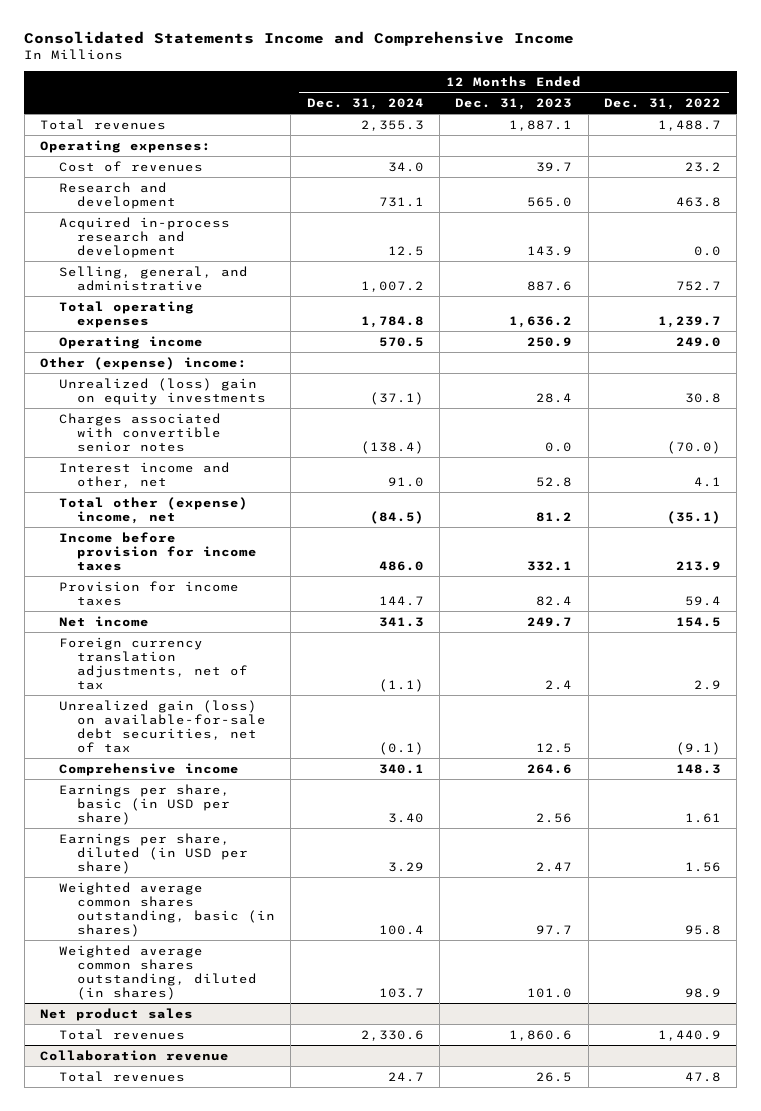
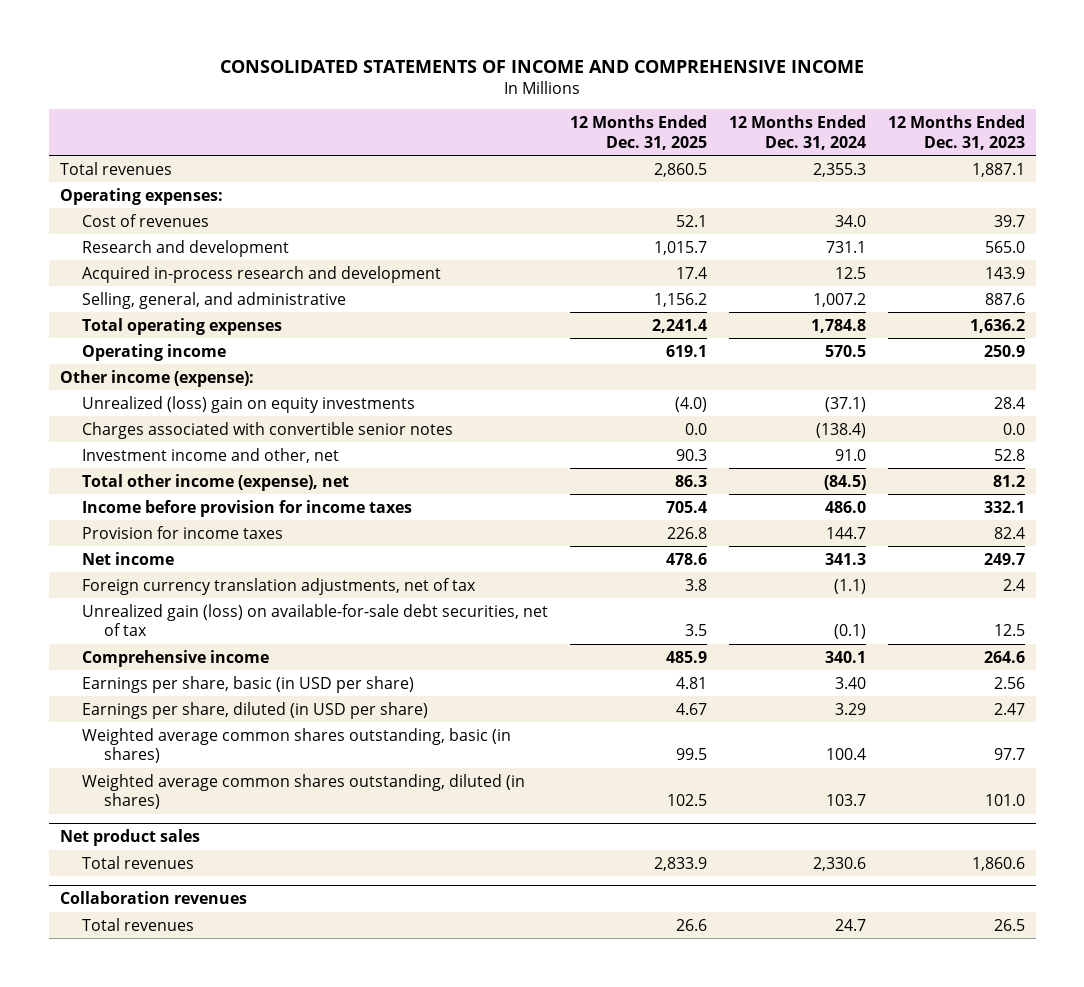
- Consolidated Statements Income and Comprehensive Income
+ CONSOLIDATED STATEMENTS OF INCOME AND COMPREHENSIVE INCOME
- | 12 Months Ended Dec. 31, 2024 | 12 Months Ended Dec. 31, 2023 | 12 Months Ended Dec. 31, 2022
+ | 12 Months Ended Dec. 31, 2025 | 12 Months Ended Dec. 31, 2024 | 12 Months Ended Dec. 31, 2023
- Other (expense) income:
+ Other income (expense):
- Interest income and other, net | 91.0 | 52.8 | 4.1
- Total other (expense) income, net | (84.5) | 81.2 | (35.1)
+ Investment income and other, net | 90.3 | 91.0 | 52.8
+ Total other income (expense), net | 86.3 | (84.5) | 81.2
- Collaboration revenue
+ Collaboration revenues

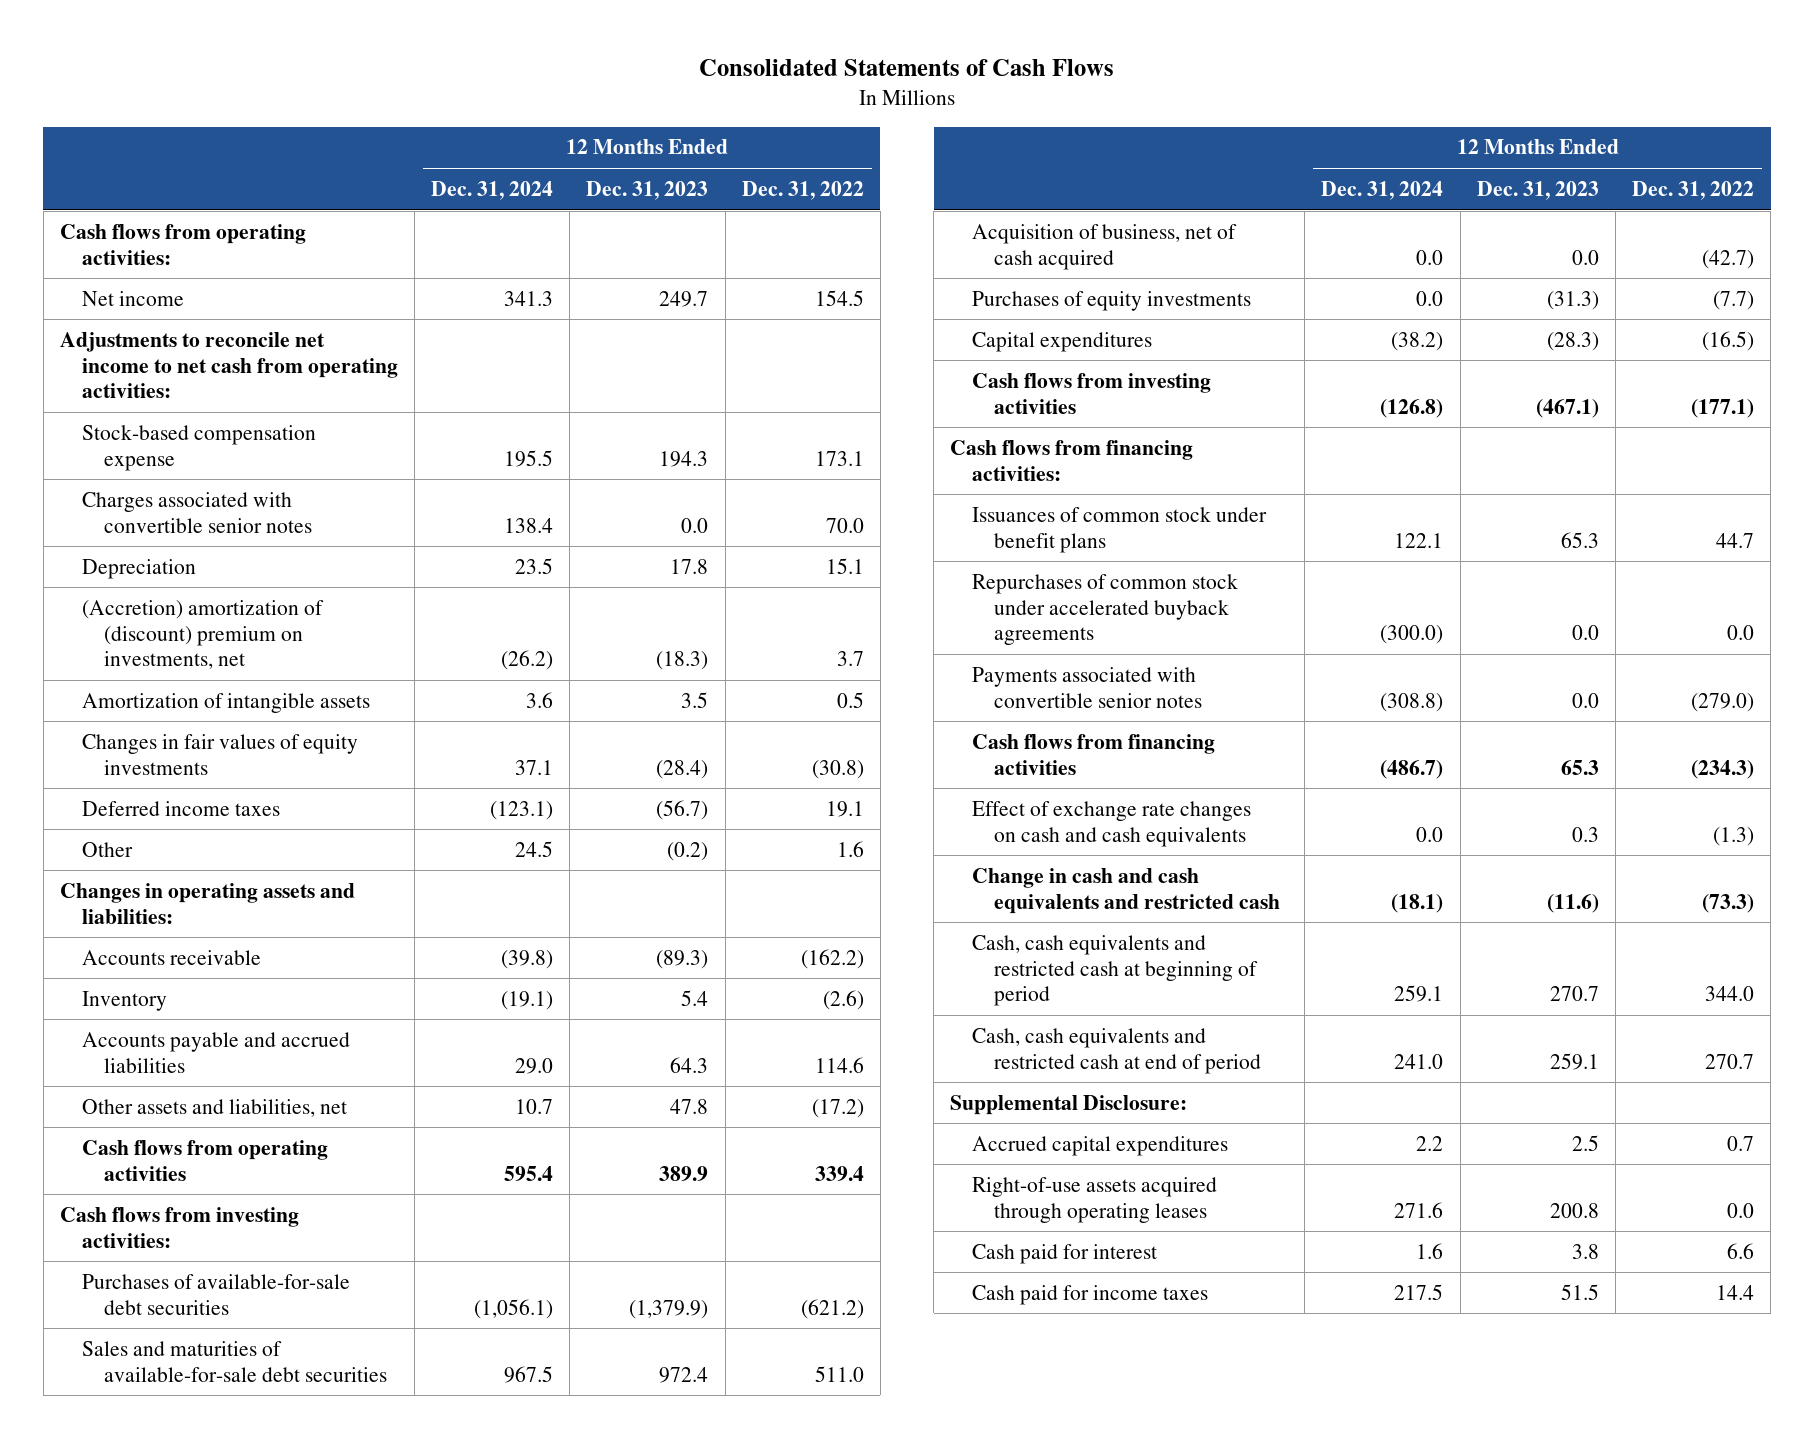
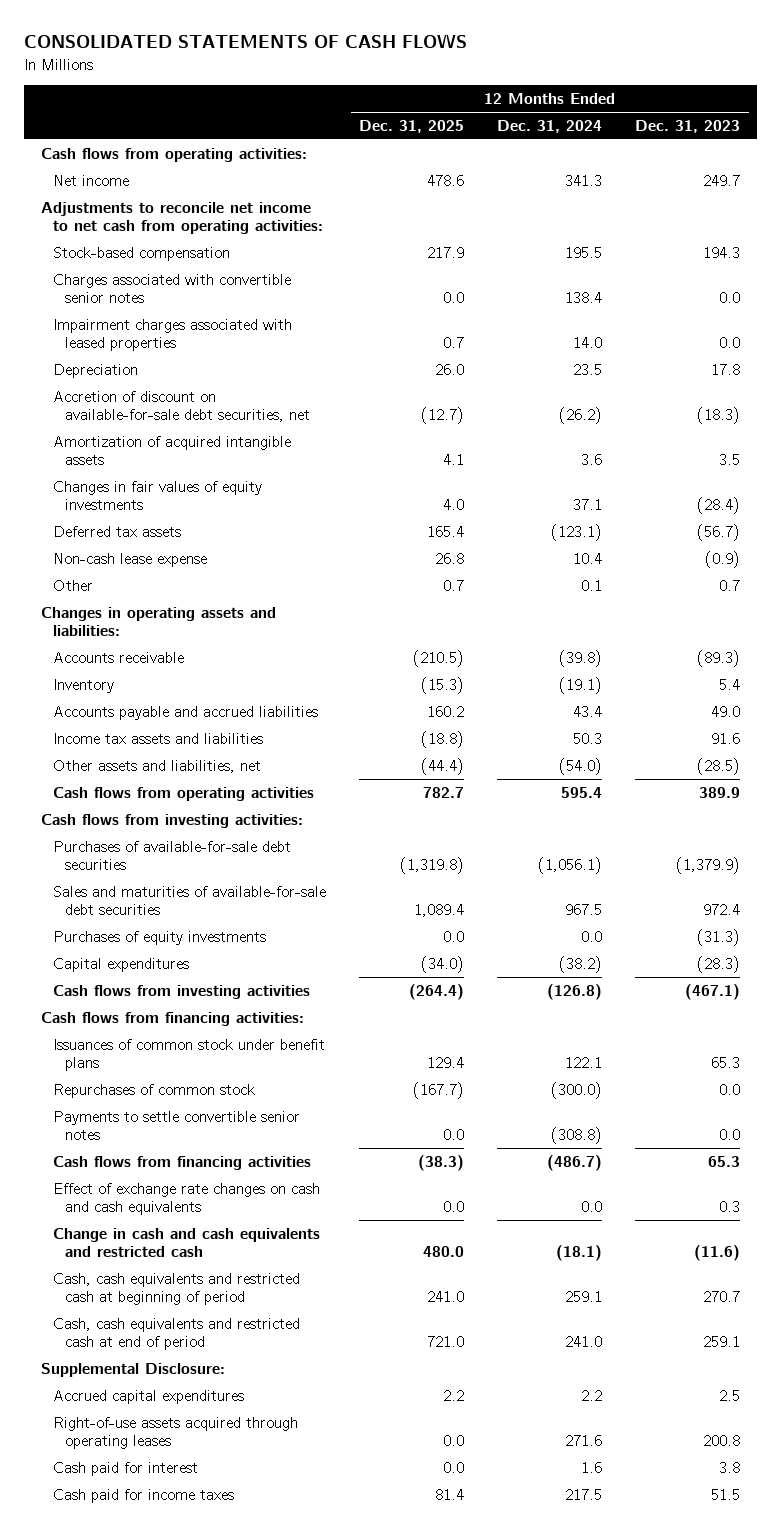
- Consolidated Statements of Cash Flows
+ CONSOLIDATED STATEMENTS OF CASH FLOWS
- | 12 Months Ended Dec. 31, 2024 | 12 Months Ended Dec. 31, 2023 | 12 Months Ended Dec. 31, 2022
+ | 12 Months Ended Dec. 31, 2025 | 12 Months Ended Dec. 31, 2024 | 12 Months Ended Dec. 31, 2023
- Stock-based compensation expense | 195.5 | 194.3 | 173.1
+ Stock-based compensation | 217.9 | 195.5 | 194.3
+ Impairment charges associated with leased properties | 0.7 | 14.0 | 0.0
- (Accretion) amortization of (discount) premium on investments, net | (26.2) | (18.3) | 3.7
- Amortization of intangible assets | 3.6 | 3.5 | 0.5
+ Accretion of discount on available-for-sale debt securities, net | (12.7) | (26.2) | (18.3)
+ Amortization of acquired intangible assets | 4.1 | 3.6 | 3.5
- Deferred income taxes | (123.1) | (56.7) | 19.1
- Other | 24.5 | (0.2) | 1.6
+ Deferred tax assets | 165.4 | (123.1) | (56.7)
+ Non-cash lease expense | 26.8 | 10.4 | (0.9)
+ Other | 0.7 | 0.1 | 0.7
- Accounts payable and accrued liabilities | 29.0 | 64.3 | 114.6
- Other assets and liabilities, net | 10.7 | 47.8 | (17.2)
+ Accounts payable and accrued liabilities | 160.2 | 43.4 | 49.0
+ Income tax assets and liabilities | (18.8) | 50.3 | 91.6
+ Other assets and liabilities, net | (44.4) | (54.0) | (28.5)
- Acquisition of business, net of cash acquired | 0.0 | 0.0 | (42.7)
- Repurchases of common stock under accelerated buyback agreements | (300.0) | 0.0 | 0.0
- Payments associated with convertible senior notes | (308.8) | 0.0 | (279.0)
+ Repurchases of common stock | (167.7) | (300.0) | 0.0
+ Payments to settle convertible senior notes | 0.0 | (308.8) | 0.0

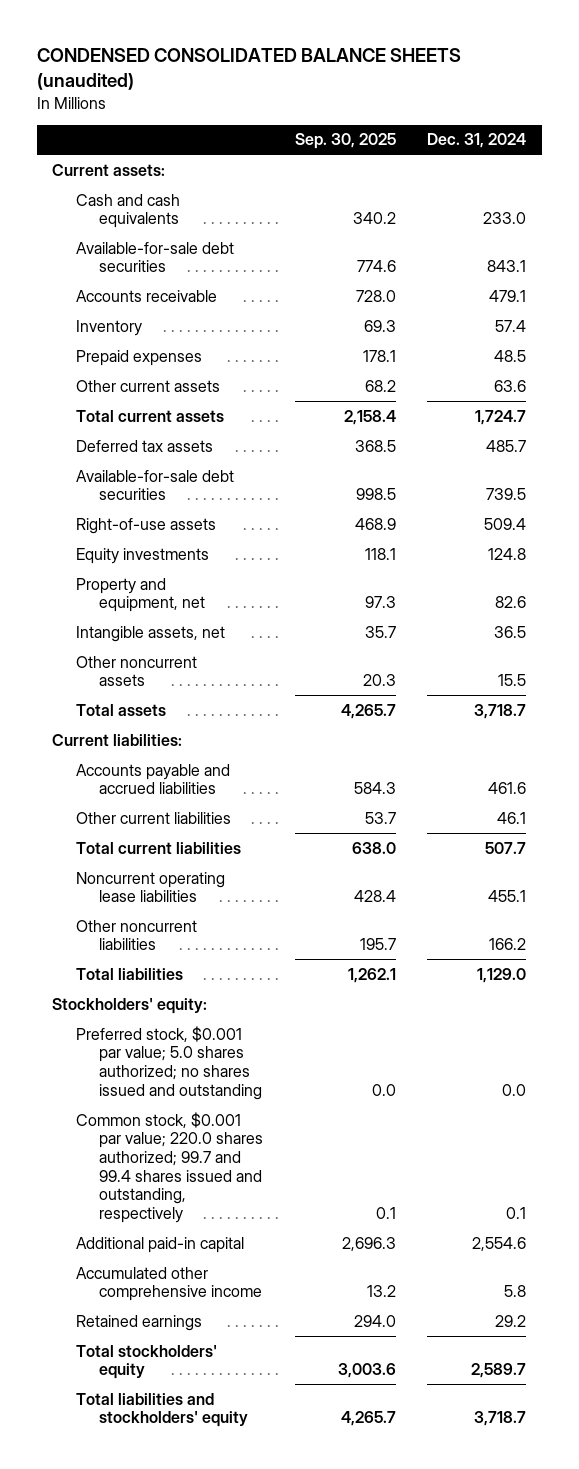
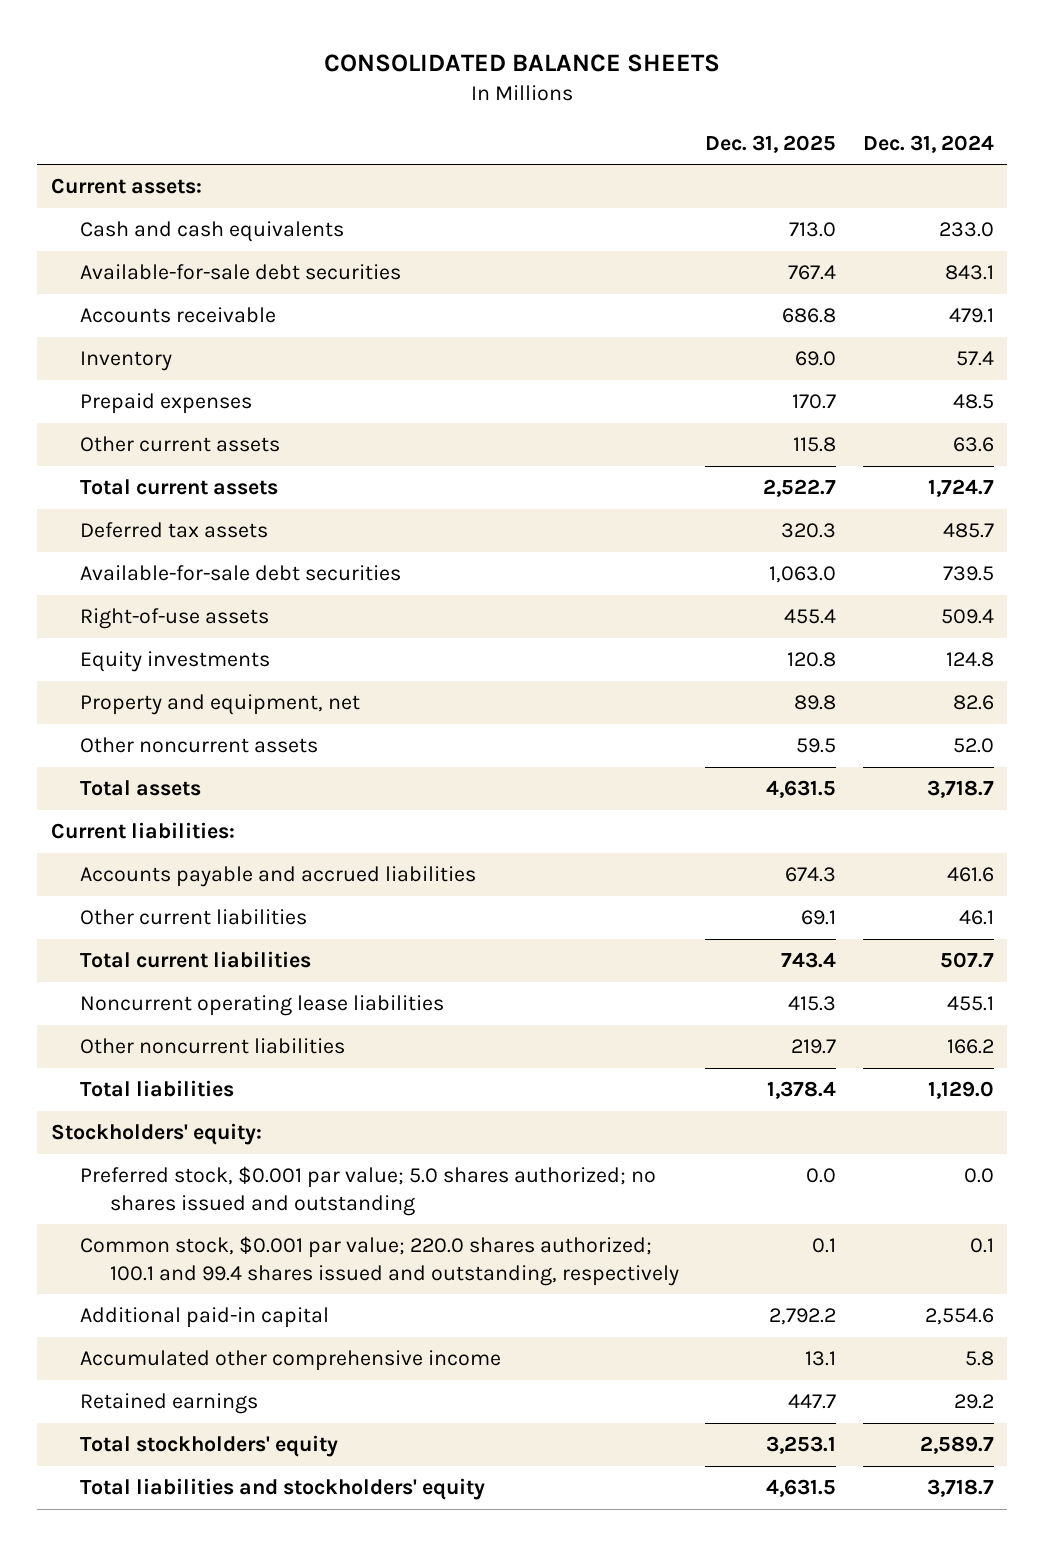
- CONDENSED CONSOLIDATED BALANCE SHEETS (unaudited)
+ CONSOLIDATED BALANCE SHEETS
- | Sep. 30, 2025 | Dec. 31, 2024
+ | Dec. 31, 2025 | Dec. 31, 2024
- Intangible assets, net | 35.7 | 36.5
- Other noncurrent assets | 20.3 | 15.5
+ Other noncurrent assets | 59.5 | 52.0
- Common stock, $0.001 par value; 220.0 shares authorized; 99.7 and 99.4 shares issued and outstanding, respectively | 0.1 | 0.1
+ Common stock, $0.001 par value; 220.0 shares authorized; 100.1 and 99.4 shares issued and outstanding, respectively | 0.1 | 0.1

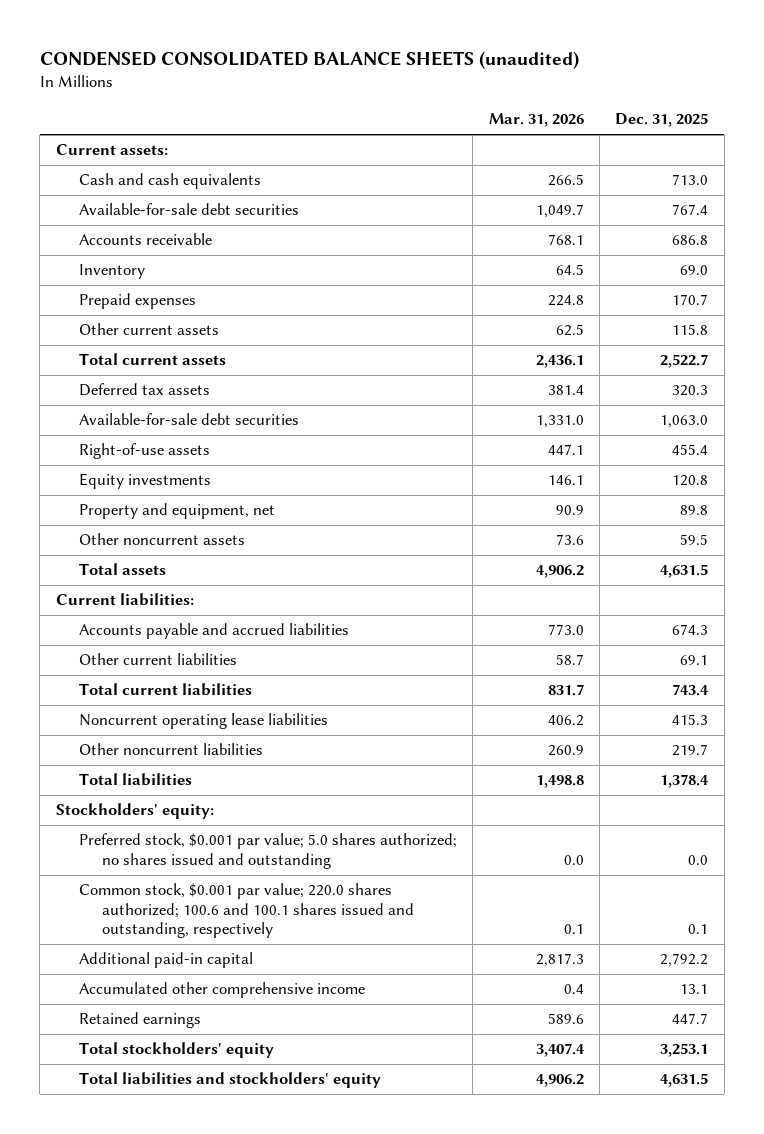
- CONSOLIDATED BALANCE SHEETS
+ CONDENSED CONSOLIDATED BALANCE SHEETS (unaudited)
- | Dec. 31, 2025 | Dec. 31, 2024
+ | Mar. 31, 2026 | Dec. 31, 2025
- Common stock, $0.001 par value; 220.0 shares authorized; 100.1 and 99.4 shares issued and outstanding, respectively | 0.1 | 0.1
+ Common stock, $0.001 par value; 220.0 shares authorized; 100.6 and 100.1 shares issued and outstanding, respectively | 0.1 | 0.1

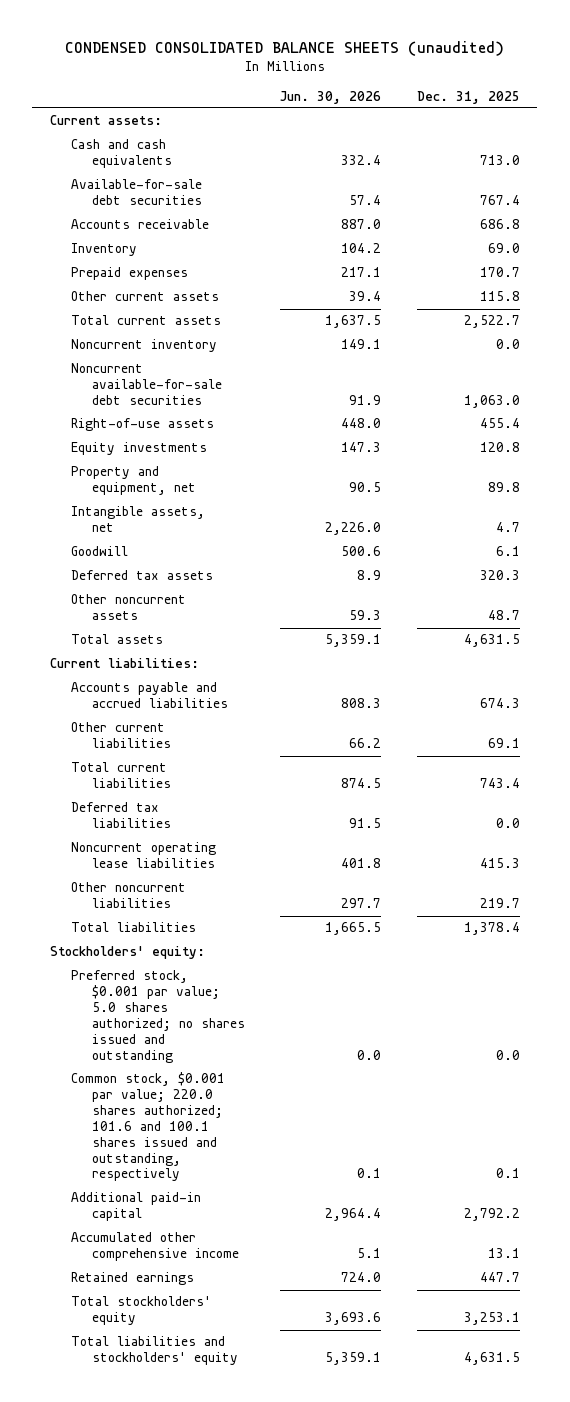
- | Mar. 31, 2026 | Dec. 31, 2025
+ | Jun. 30, 2026 | Dec. 31, 2025
- Available-for-sale debt securities | 1,331.0 | 1,063.0
+ Noncurrent inventory | 149.1 | 0.0
+ Noncurrent available-for-sale debt securities | 91.9 | 1,063.0
- Other noncurrent assets | 73.6 | 59.5
+ Intangible assets, net | 2,226.0 | 4.7
+ Goodwill | 500.6 | 6.1
moved down: Deferred tax assets | 8.9 | 320.3
+ Other noncurrent assets | 59.3 | 48.7
+ Deferred tax liabilities | 91.5 | 0.0
- Common stock, $0.001 par value; 220.0 shares authorized; 100.6 and 100.1 shares issued and outstanding, respectively | 0.1 | 0.1
+ Common stock, $0.001 par value; 220.0 shares authorized; 101.6 and 100.1 shares issued and outstanding, respectively | 0.1 | 0.1

